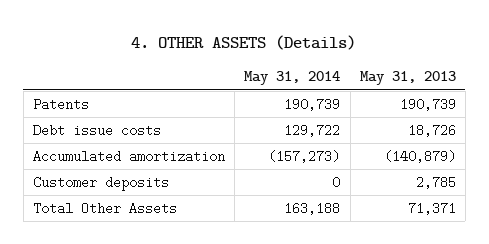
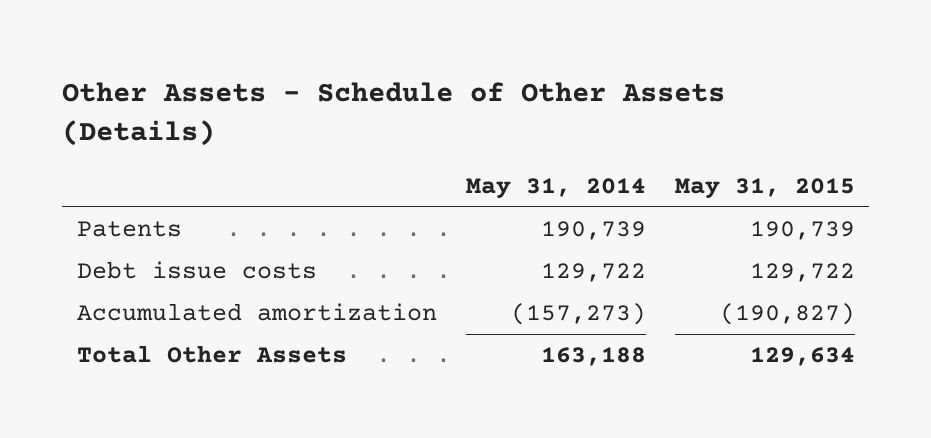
- 4. OTHER ASSETS (Details)
+ Other Assets - Schedule of Other Assets (Details)
- | May 31, 2014 | May 31, 2013
+ | May 31, 2014 | May 31, 2015
- Customer deposits | 0 | 2,785

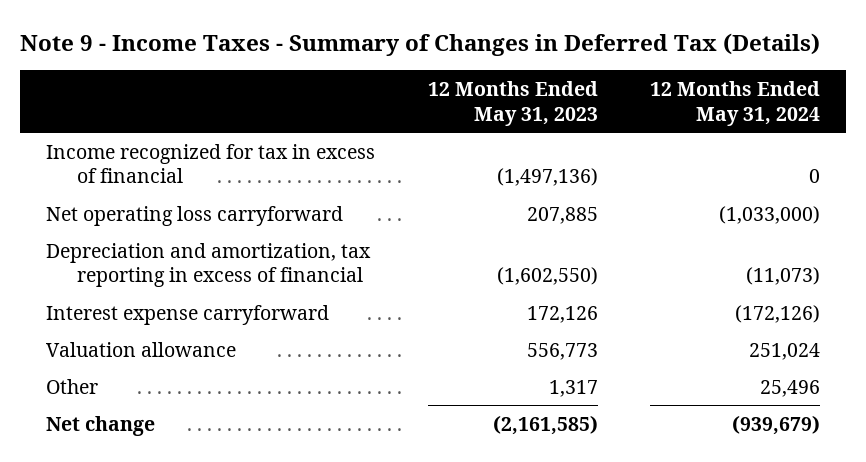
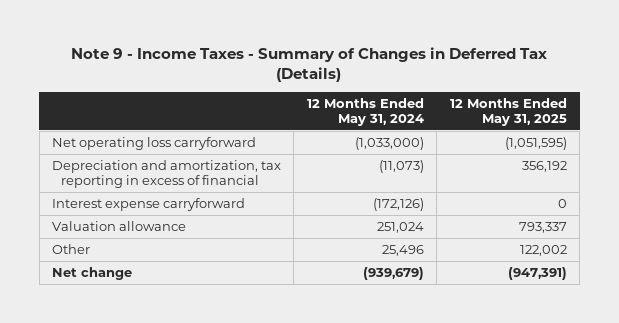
- | 12 Months Ended May 31, 2023 | 12 Months Ended May 31, 2024
+ | 12 Months Ended May 31, 2024 | 12 Months Ended May 31, 2025
- Income recognized for tax in excess of financial | (1,497,136) | 0

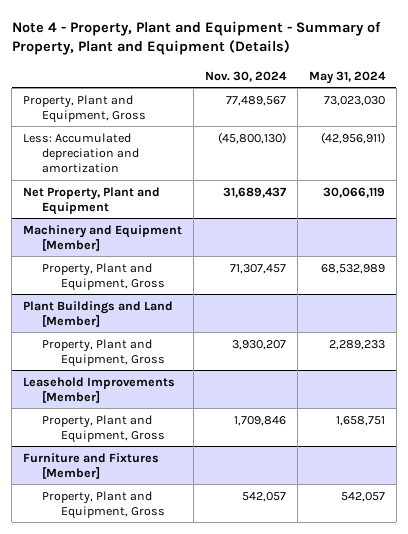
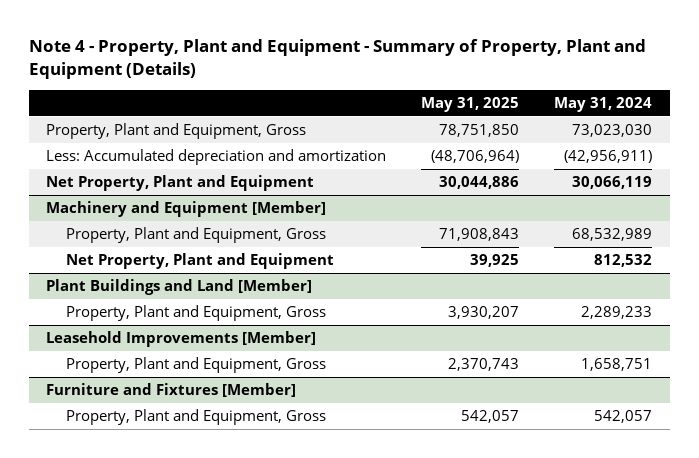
- | Nov. 30, 2024 | May 31, 2024
+ | May 31, 2025 | May 31, 2024
@ Machinery and Equipment [Member]
+ Net Property, Plant and Equipment | 39,925 | 812,532

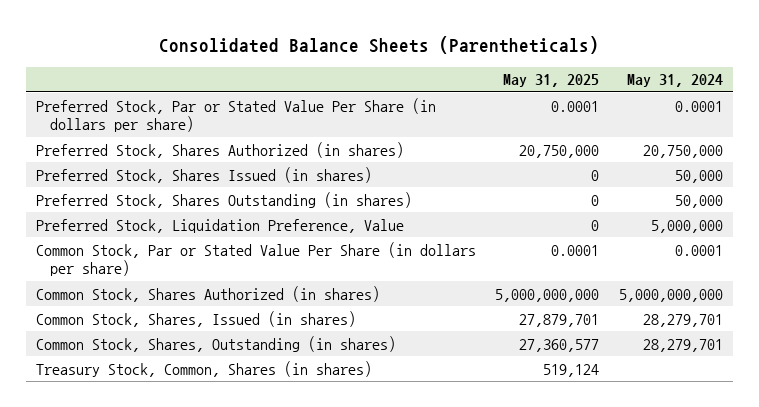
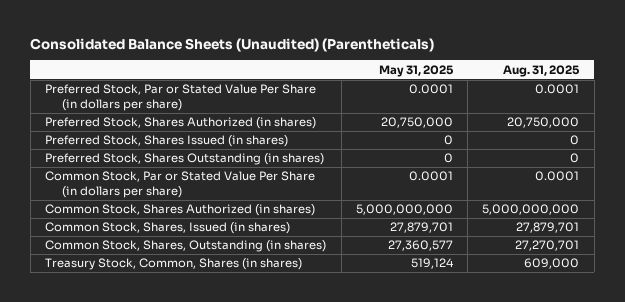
- Consolidated Balance Sheets (Parentheticals)
+ Consolidated Balance Sheets (Unaudited) (Parentheticals)
- | May 31, 2025 | May 31, 2024
+ | May 31, 2025 | Aug. 31, 2025
- Preferred Stock, Liquidation Preference, Value | 0 | 5,000,000

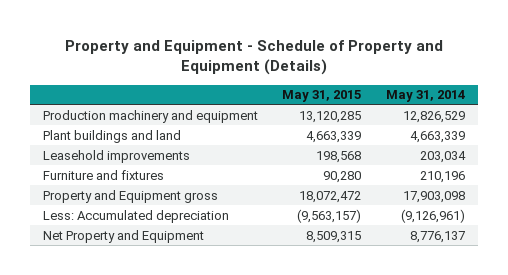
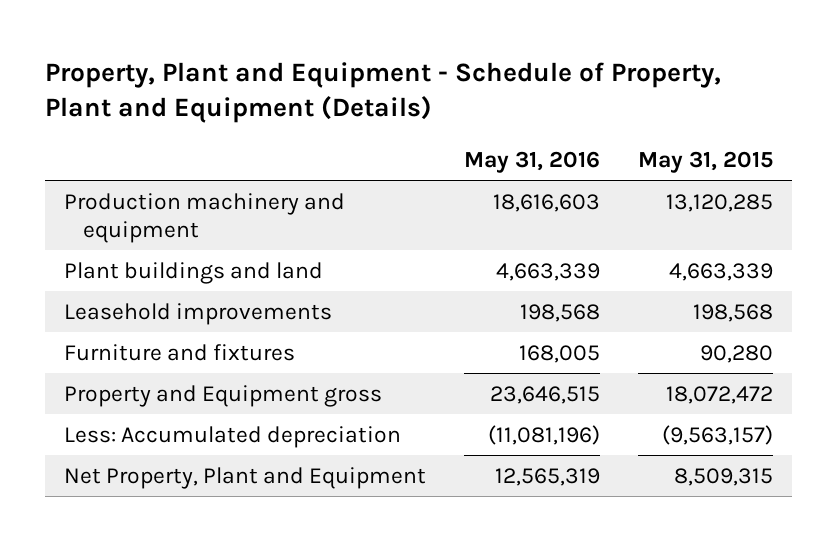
- Property and Equipment - Schedule of Property and Equipment (Details)
+ Property, Plant and Equipment - Schedule of Property, Plant and Equipment (Details)
- | May 31, 2015 | May 31, 2014
+ | May 31, 2016 | May 31, 2015
- Net Property and Equipment | 8,509,315 | 8,776,137
+ Net Property, Plant and Equipment | 12,565,319 | 8,509,315

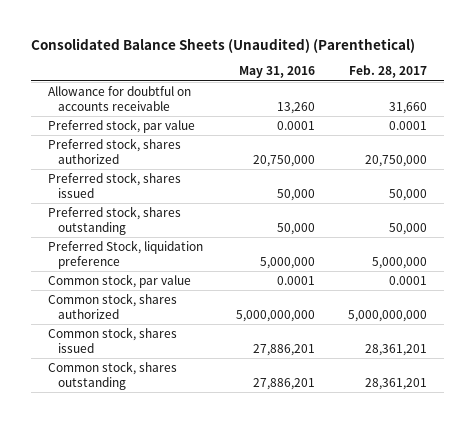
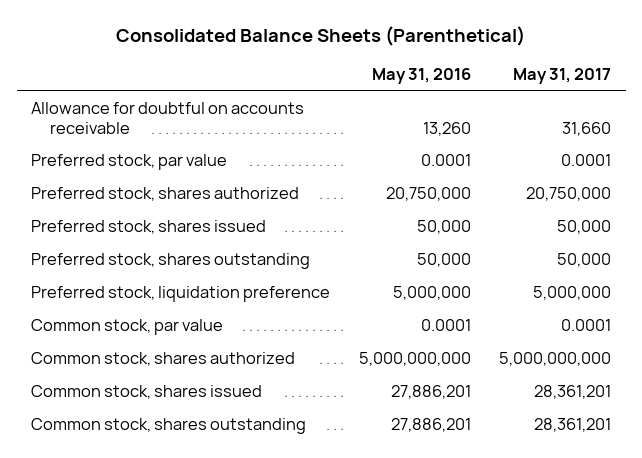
- Consolidated Balance Sheets (Unaudited) (Parenthetical)
+ Consolidated Balance Sheets (Parenthetical)
- | May 31, 2016 | Feb. 28, 2017
+ | May 31, 2016 | May 31, 2017
- Preferred Stock, liquidation preference | 5,000,000 | 5,000,000
+ Preferred stock, liquidation preference | 5,000,000 | 5,000,000

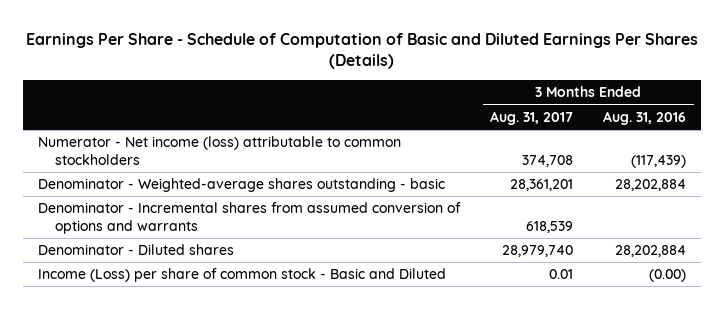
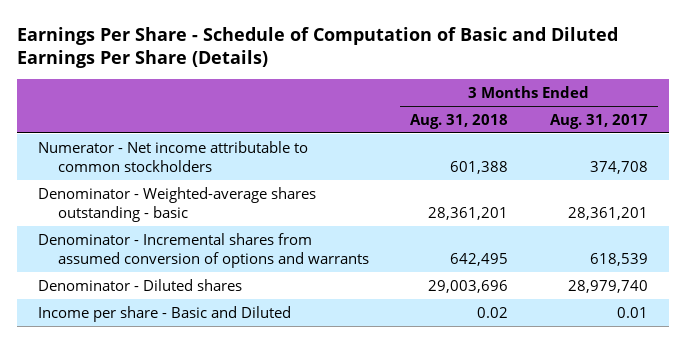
- Earnings Per Share - Schedule of Computation of Basic and Diluted Earnings Per Shares (Details)
+ Earnings Per Share - Schedule of Computation of Basic and Diluted Earnings Per Share (Details)
- | 3 Months Ended Aug. 31, 2017 | 3 Months Ended Aug. 31, 2016
+ | 3 Months Ended Aug. 31, 2018 | 3 Months Ended Aug. 31, 2017
- Numerator - Net income (loss) attributable to common stockholders | 374,708 | (117,439)
+ Numerator - Net income attributable to common stockholders | 601,388 | 374,708
- Income (Loss) per share of common stock - Basic and Diluted | 0.01 | (0.00)
+ Income per share - Basic and Diluted | 0.02 | 0.01

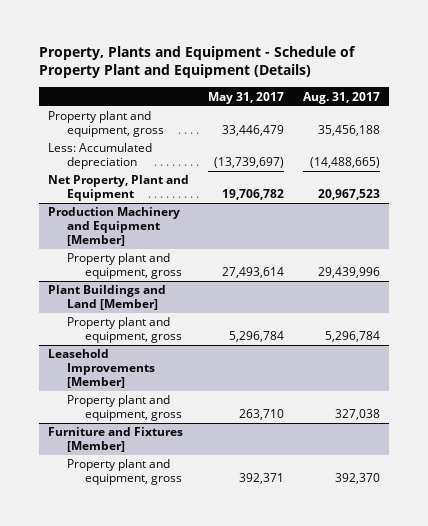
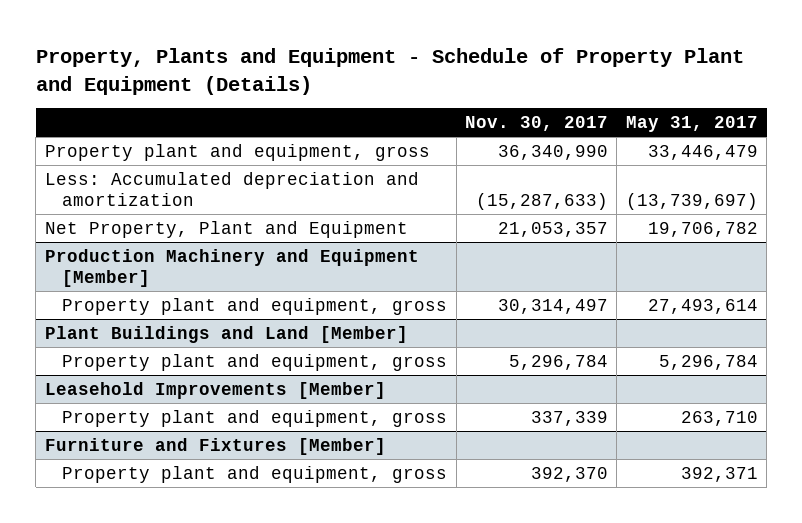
- | May 31, 2017 | Aug. 31, 2017
+ | Nov. 30, 2017 | May 31, 2017
- Less: Accumulated depreciation | (13,739,697) | (14,488,665)
+ Less: Accumulated depreciation and amortization | (15,287,633) | (13,739,697)

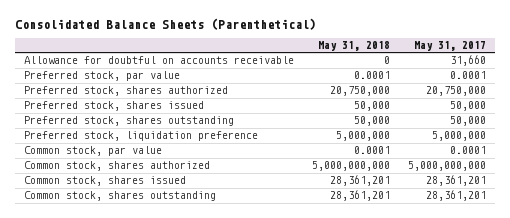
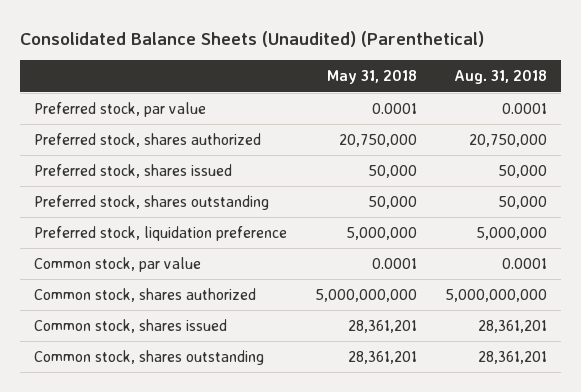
- Consolidated Balance Sheets (Parenthetical)
+ Consolidated Balance Sheets (Unaudited) (Parenthetical)
- | May 31, 2018 | May 31, 2017
+ | May 31, 2018 | Aug. 31, 2018
- Allowance for doubtful on accounts receivable | 0 | 31,660

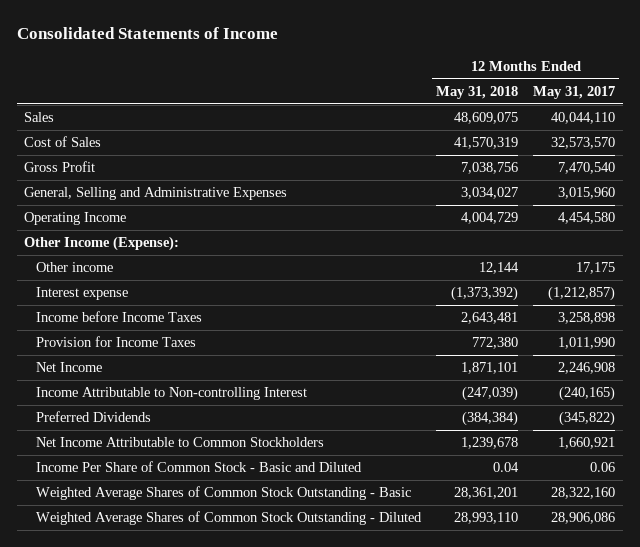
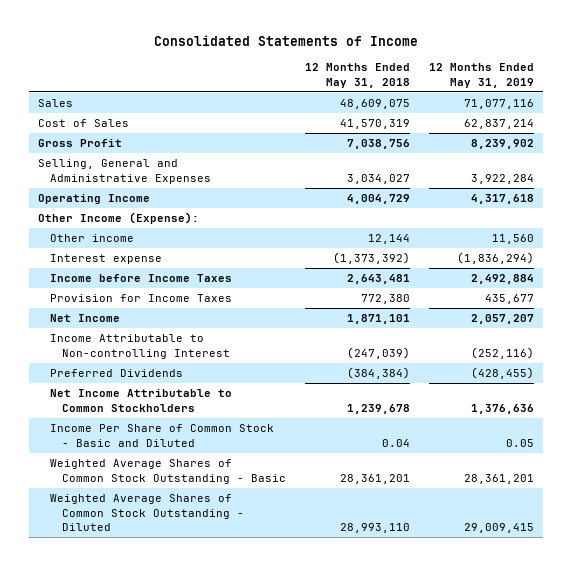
- | 12 Months Ended May 31, 2018 | 12 Months Ended May 31, 2017
+ | 12 Months Ended May 31, 2018 | 12 Months Ended May 31, 2019
- General, Selling and Administrative Expenses | 3,034,027 | 3,015,960
+ Selling, General and Administrative Expenses | 3,034,027 | 3,922,284

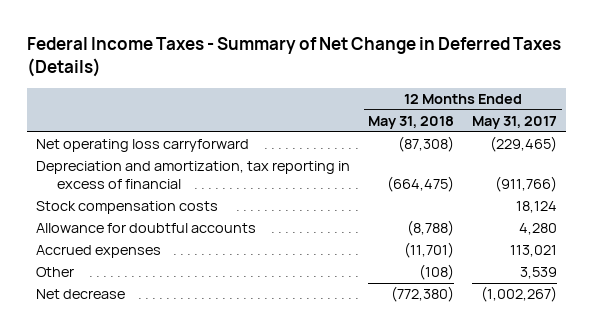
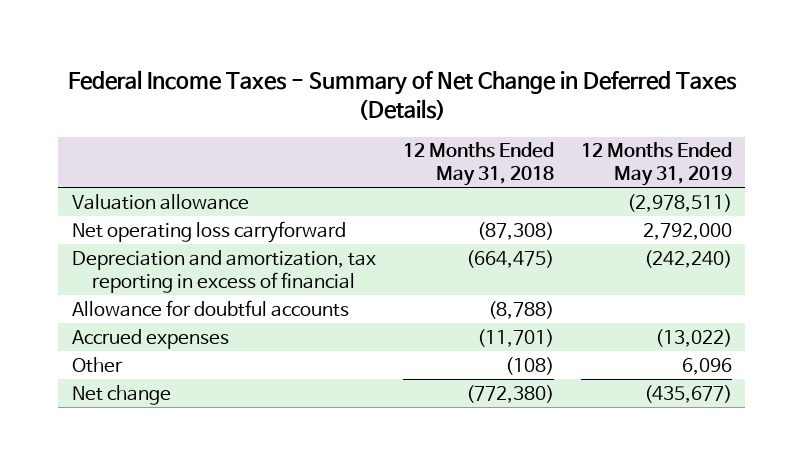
- | 12 Months Ended May 31, 2018 | 12 Months Ended May 31, 2017
+ | 12 Months Ended May 31, 2018 | 12 Months Ended May 31, 2019
+ Valuation allowance | | (2,978,511)
- Stock compensation costs | | 18,124
- Net decrease | (772,380) | (1,002,267)
+ Net change | (772,380) | (435,677)

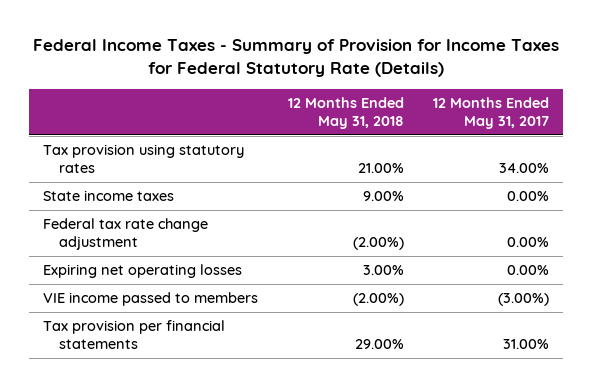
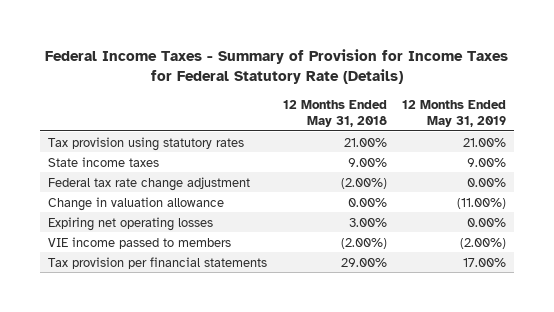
- | 12 Months Ended May 31, 2018 | 12 Months Ended May 31, 2017
+ | 12 Months Ended May 31, 2018 | 12 Months Ended May 31, 2019
+ Change in valuation allowance | 0.00% | (11.00%)

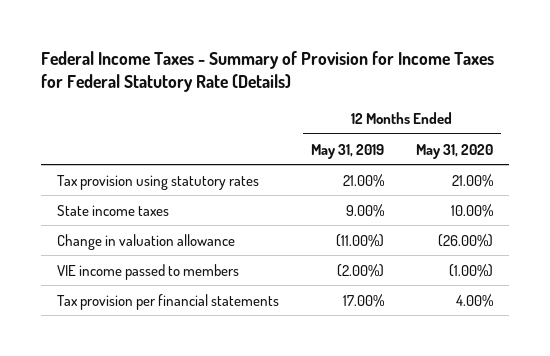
- | 12 Months Ended May 31, 2018 | 12 Months Ended May 31, 2019
+ | 12 Months Ended May 31, 2019 | 12 Months Ended May 31, 2020
- Federal tax rate change adjustment | (2.00%) | 0.00%
- Expiring net operating losses | 3.00% | 0.00%

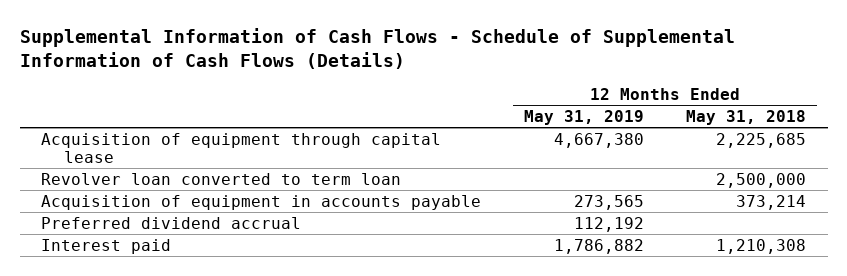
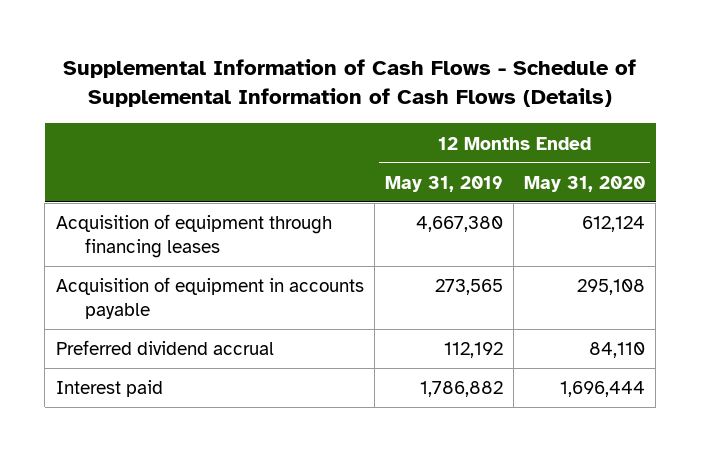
- | 12 Months Ended May 31, 2019 | 12 Months Ended May 31, 2018
+ | 12 Months Ended May 31, 2019 | 12 Months Ended May 31, 2020
- Acquisition of equipment through capital lease | 4,667,380 | 2,225,685
- Revolver loan converted to term loan | | 2,500,000
+ Acquisition of equipment through financing leases | 4,667,380 | 612,124

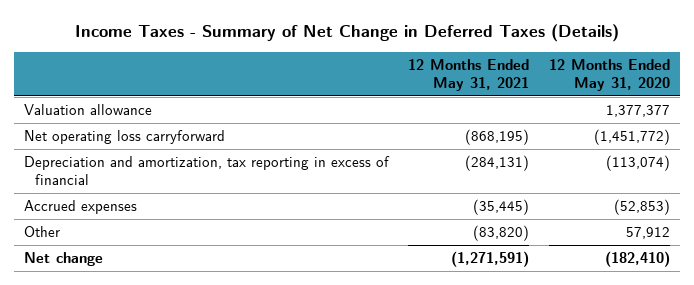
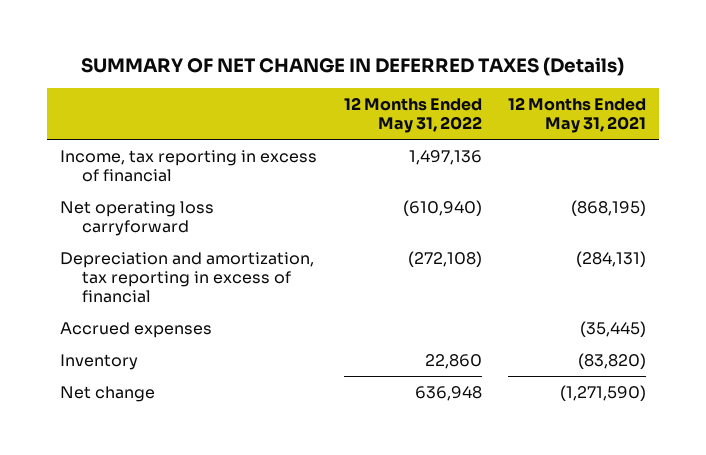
- Income Taxes - Summary of Net Change in Deferred Taxes (Details)
+ SUMMARY OF NET CHANGE IN DEFERRED TAXES (Details)
- | 12 Months Ended May 31, 2021 | 12 Months Ended May 31, 2020
+ | 12 Months Ended May 31, 2022 | 12 Months Ended May 31, 2021
- Valuation allowance | | 1,377,377
+ Income, tax reporting in excess of financial | 1,497,136 |
- Other | (83,820) | 57,912
- Net change | (1,271,591) | (182,410)
+ Inventory | 22,860 | (83,820)
+ Net change | 636,948 | (1,271,590)

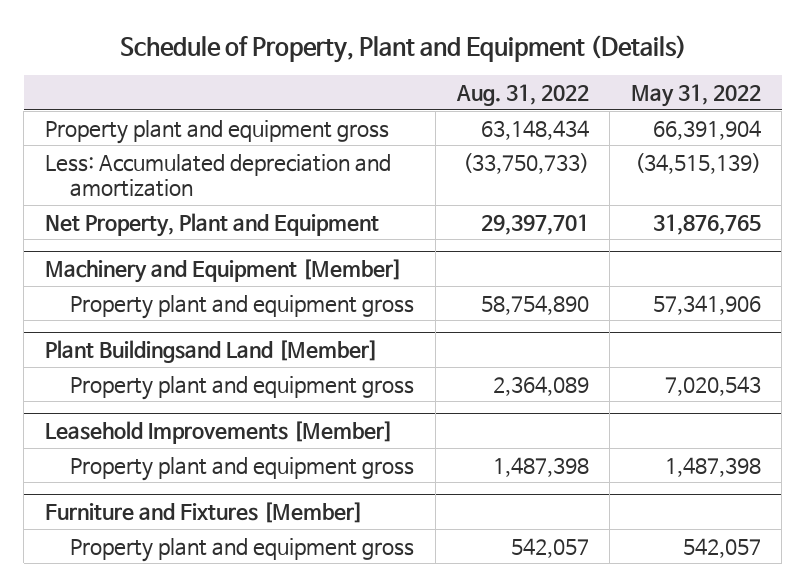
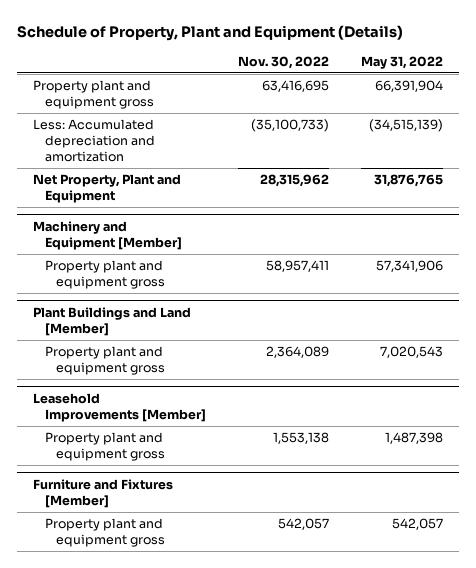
- | Aug. 31, 2022 | May 31, 2022
+ | Nov. 30, 2022 | May 31, 2022
- Plant Buildingsand Land [Member]
+ Plant Buildings and Land [Member]

